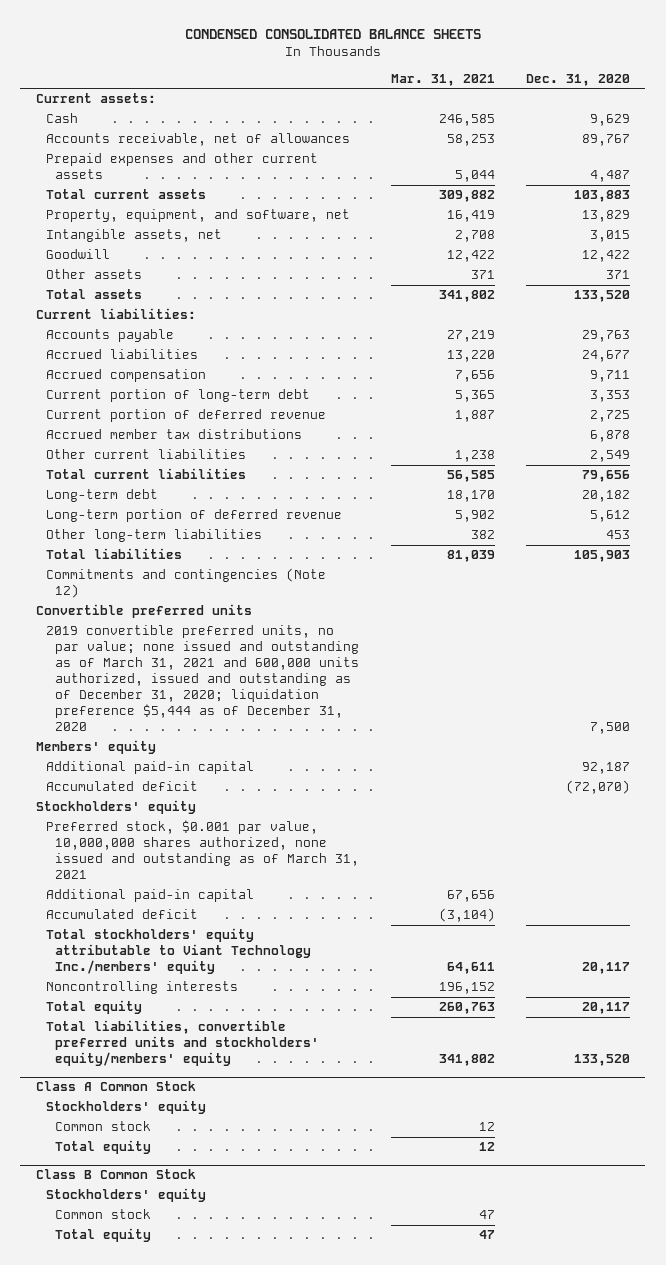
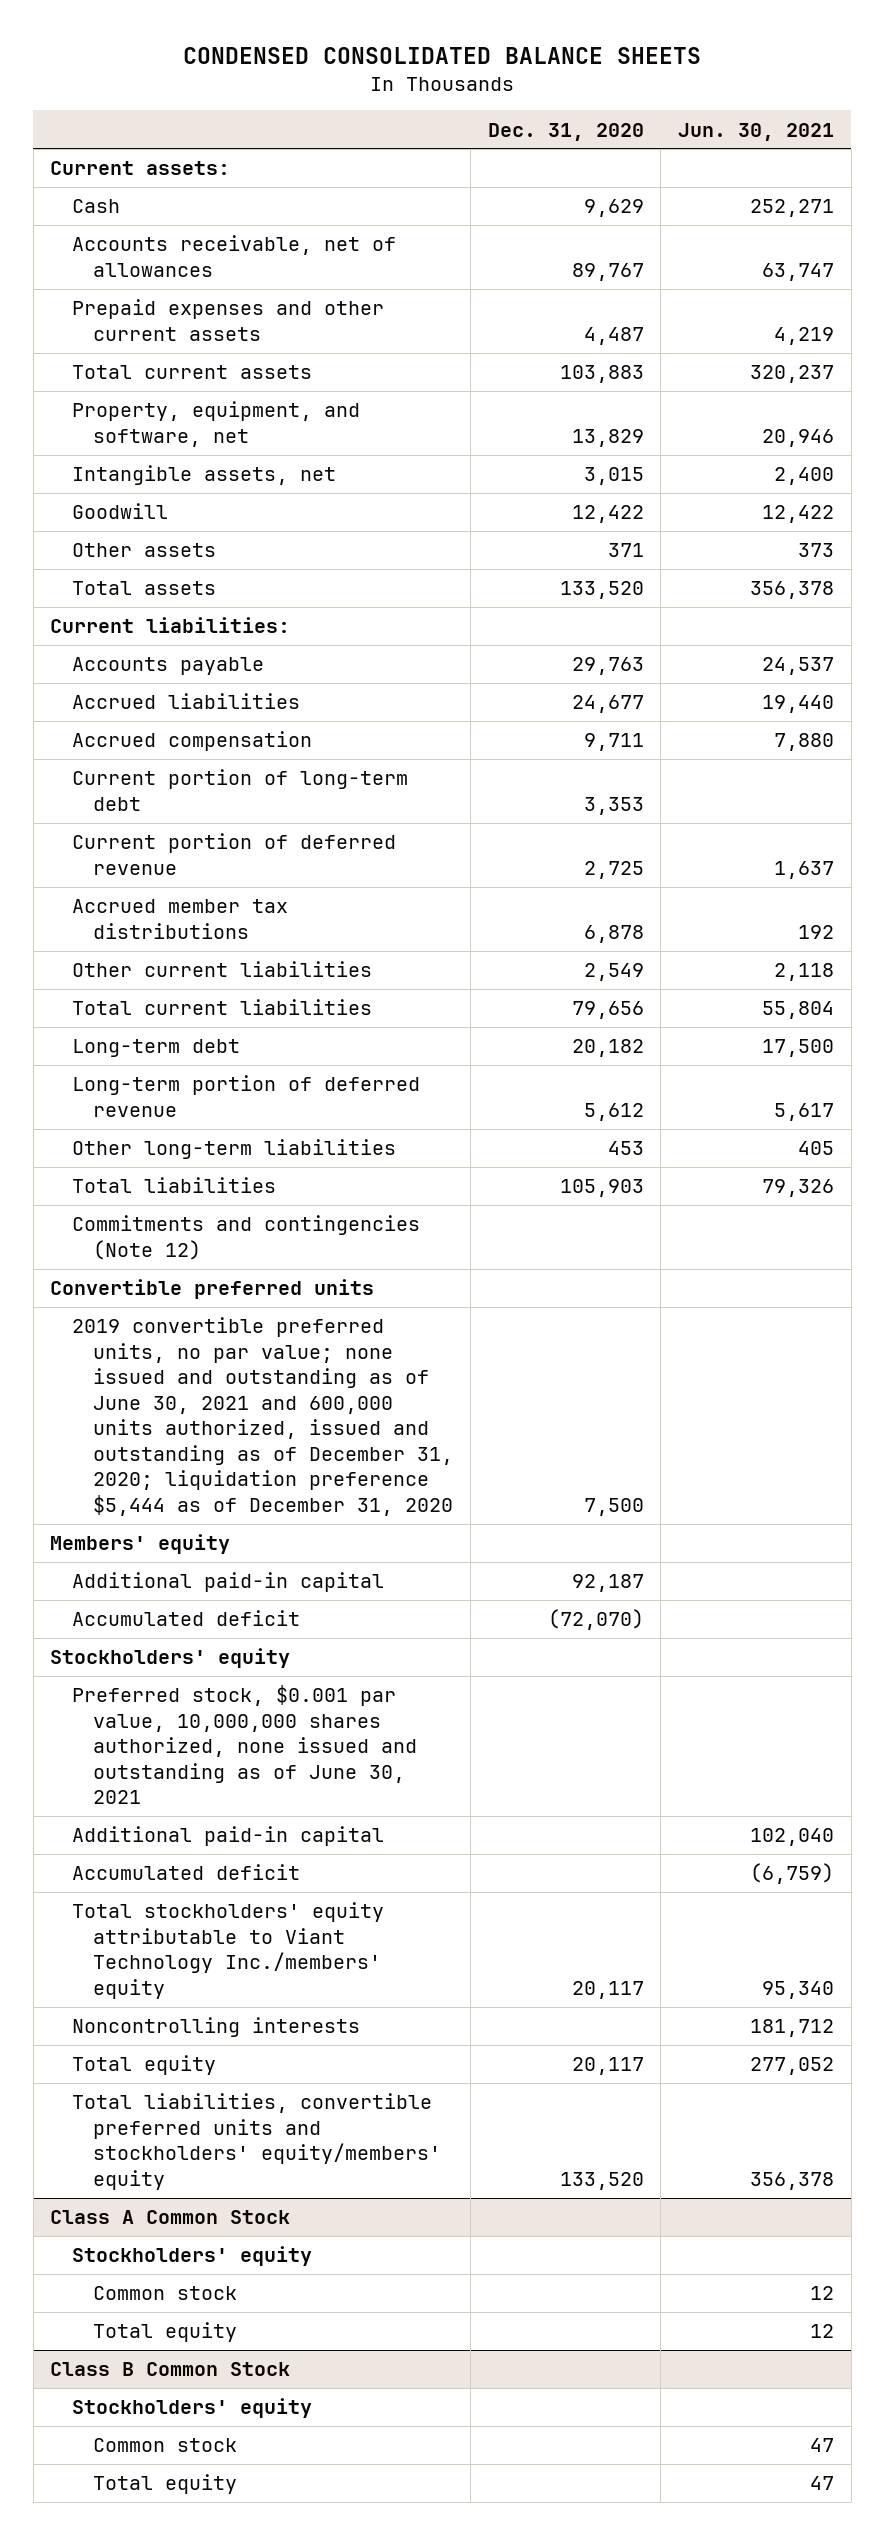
- | Mar. 31, 2021 | Dec. 31, 2020
+ | Dec. 31, 2020 | Jun. 30, 2021
- 2019 convertible preferred units, no par value; none issued and outstanding as of March 31, 2021 and 600,000 units authorized, issued and outstanding as of December 31, 2020; liquidation preference $5,444 as of December 31, 2020 | | 7,500
+ 2019 convertible preferred units, no par value; none issued and outstanding as of June 30, 2021 and 600,000 units authorized, issued and outstanding as of December 31, 2020; liquidation preference $5,444 as of December 31, 2020 | 7,500 |
- Preferred stock, $0.001 par value, 10,000,000 shares authorized, none issued and outstanding as of March 31, 2021
+ Preferred stock, $0.001 par value, 10,000,000 shares authorized, none issued and outstanding as of June 30, 2021

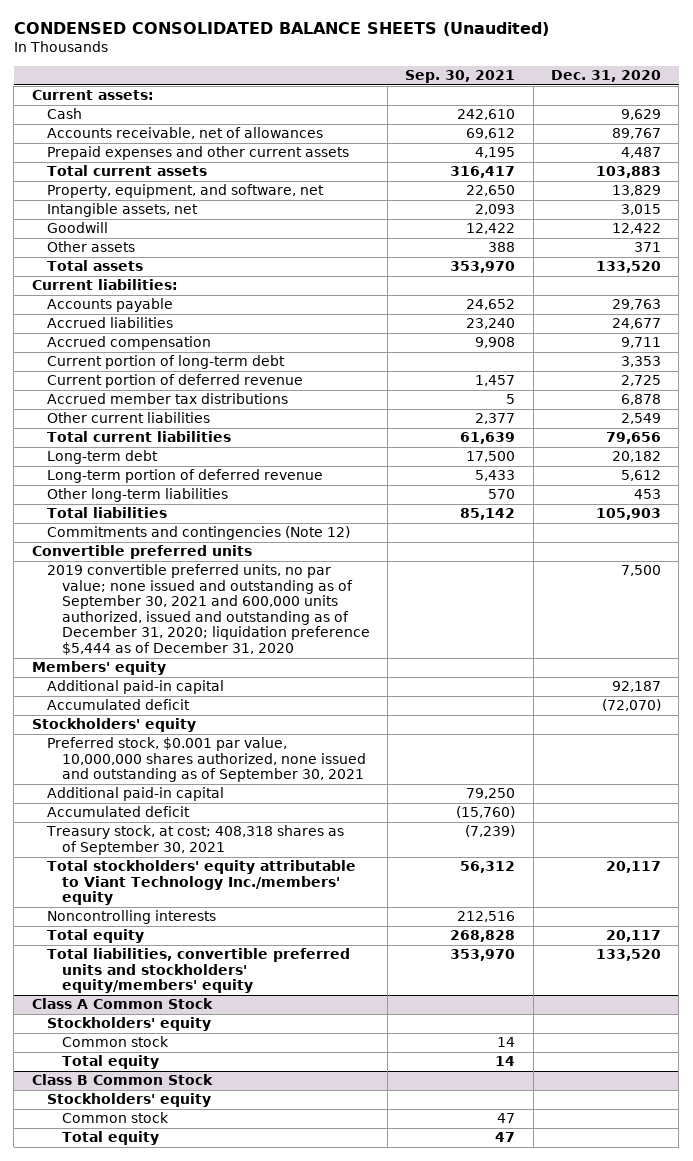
- CONDENSED CONSOLIDATED BALANCE SHEETS
+ CONDENSED CONSOLIDATED BALANCE SHEETS (Unaudited)
- | Dec. 31, 2020 | Jun. 30, 2021
+ | Sep. 30, 2021 | Dec. 31, 2020
- 2019 convertible preferred units, no par value; none issued and outstanding as of June 30, 2021 and 600,000 units authorized, issued and outstanding as of December 31, 2020; liquidation preference $5,444 as of December 31, 2020 | 7,500 |
+ 2019 convertible preferred units, no par value; none issued and outstanding as of September 30, 2021 and 600,000 units authorized, issued and outstanding as of December 31, 2020; liquidation preference $5,444 as of December 31, 2020 | | 7,500
- Preferred stock, $0.001 par value, 10,000,000 shares authorized, none issued and outstanding as of June 30, 2021
+ Preferred stock, $0.001 par value, 10,000,000 shares authorized, none issued and outstanding as of September 30, 2021
+ Treasury stock, at cost; 408,318 shares as of September 30, 2021 | (7,239) |

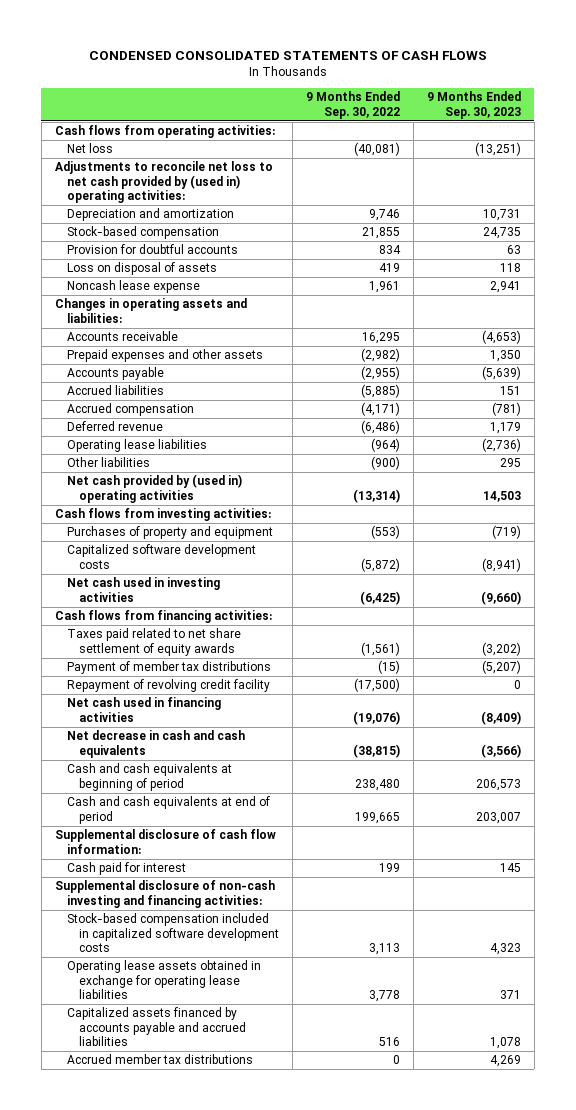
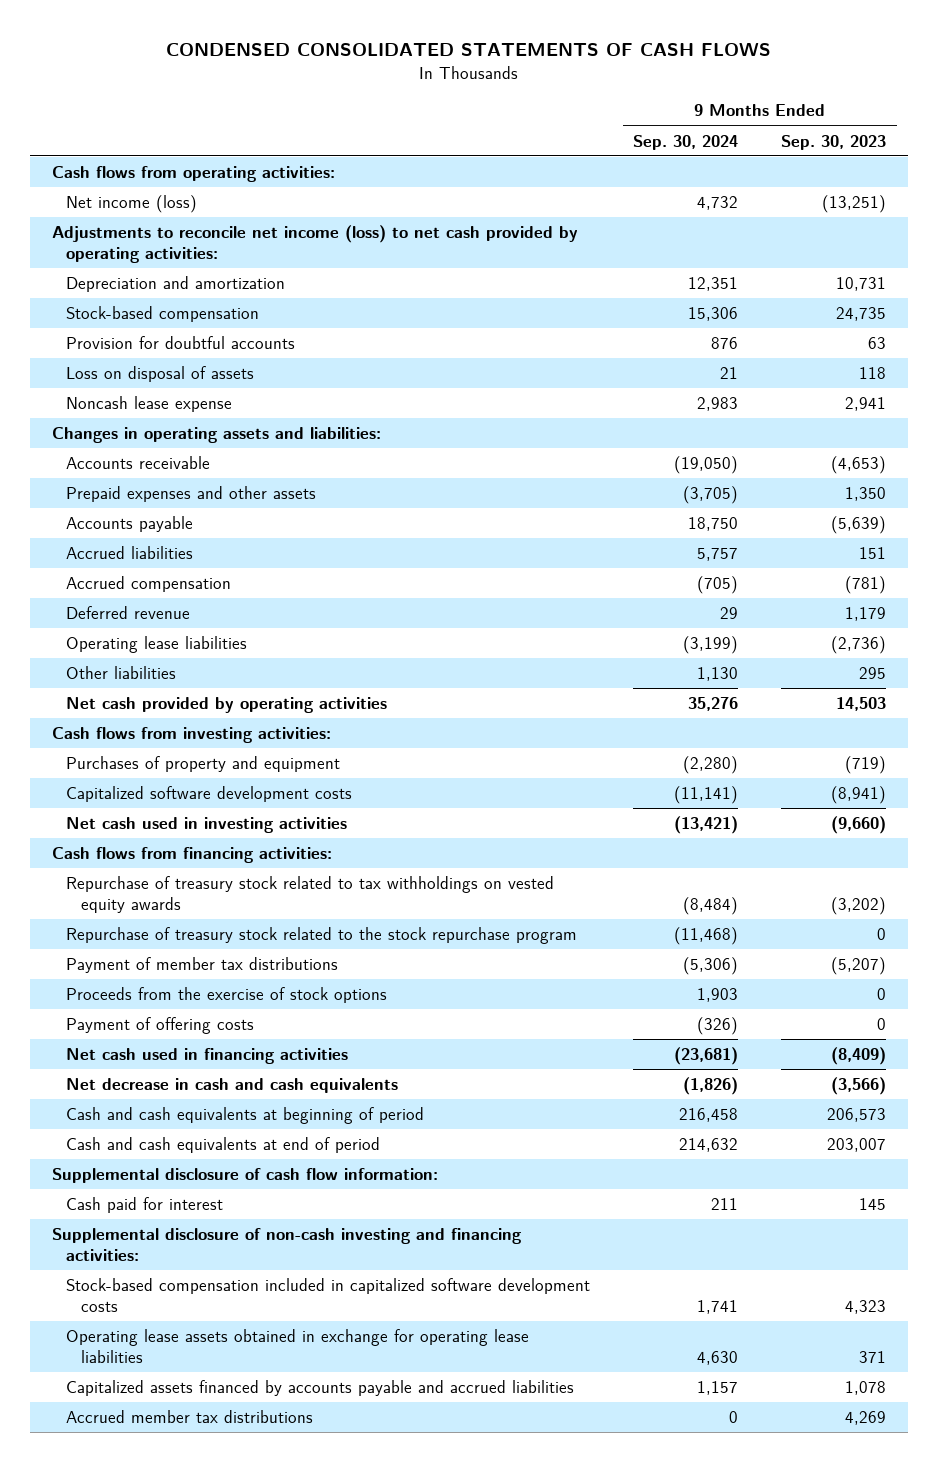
- | 9 Months Ended Sep. 30, 2022 | 9 Months Ended Sep. 30, 2023
+ | 9 Months Ended Sep. 30, 2024 | 9 Months Ended Sep. 30, 2023
- Net loss | (40,081) | (13,251)
- Adjustments to reconcile net loss to net cash provided by (used in) operating activities:
+ Net income (loss) | 4,732 | (13,251)
+ Adjustments to reconcile net income (loss) to net cash provided by operating activities:
- Net cash provided by (used in) operating activities | (13,314) | 14,503
+ Net cash provided by operating activities | 35,276 | 14,503
- Taxes paid related to net share settlement of equity awards | (1,561) | (3,202)
+ Repurchase of treasury stock related to tax withholdings on vested equity awards | (8,484) | (3,202)
+ Repurchase of treasury stock related to the stock repurchase program | (11,468) | 0
- Repayment of revolving credit facility | (17,500) | 0
+ Proceeds from the exercise of stock options | 1,903 | 0
+ Payment of offering costs | (326) | 0

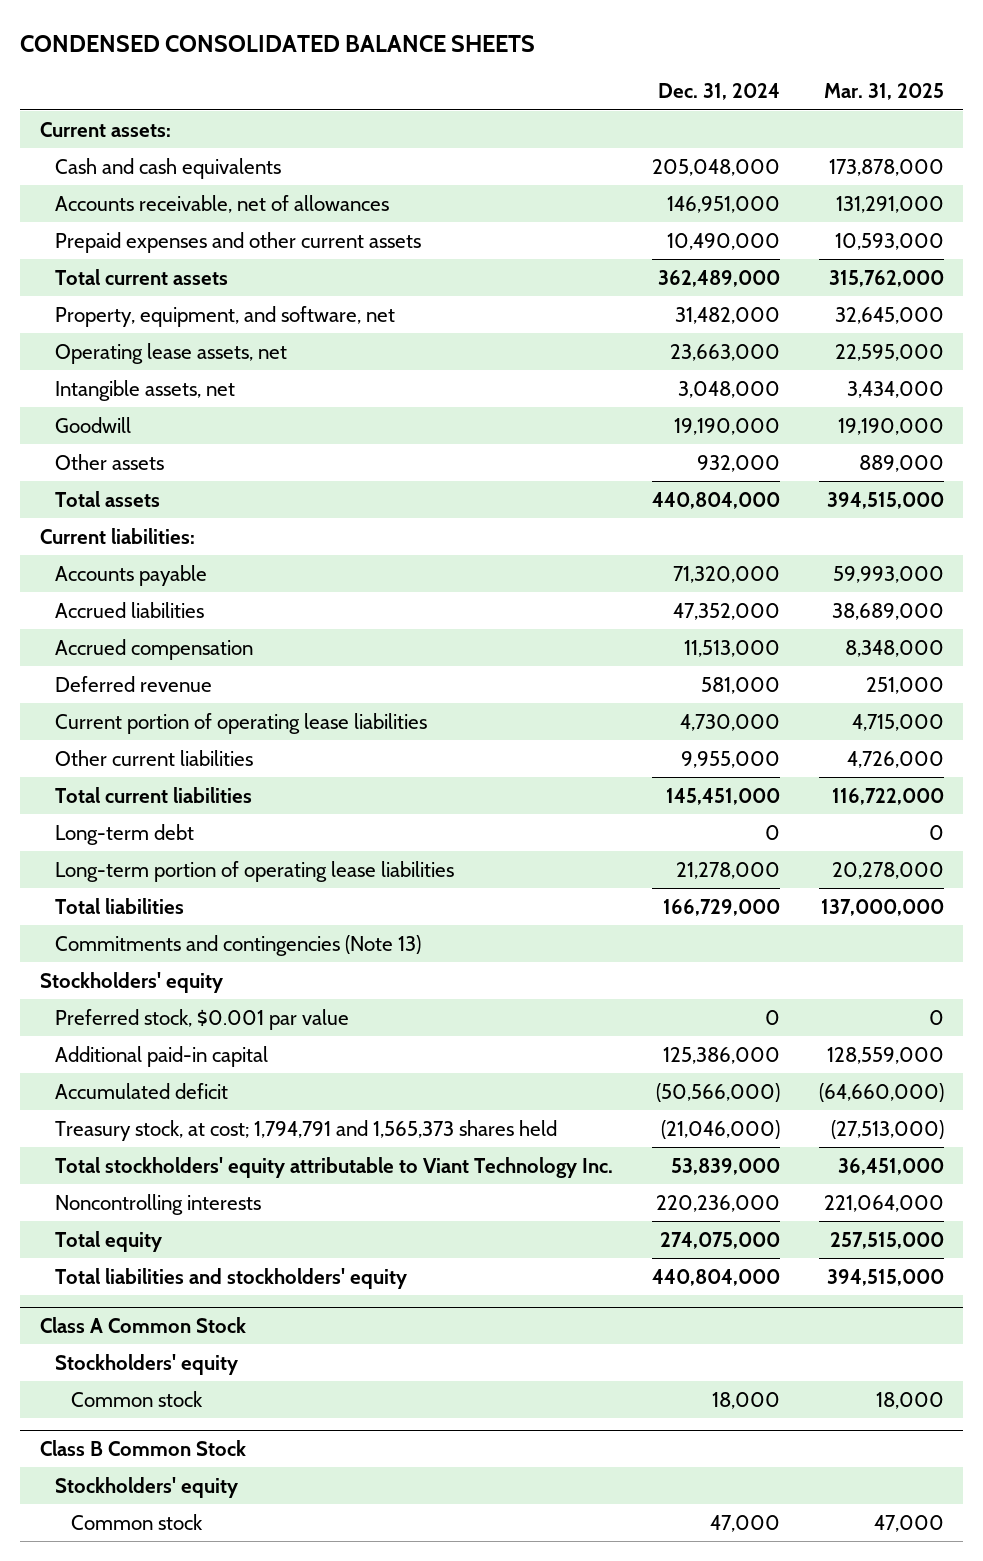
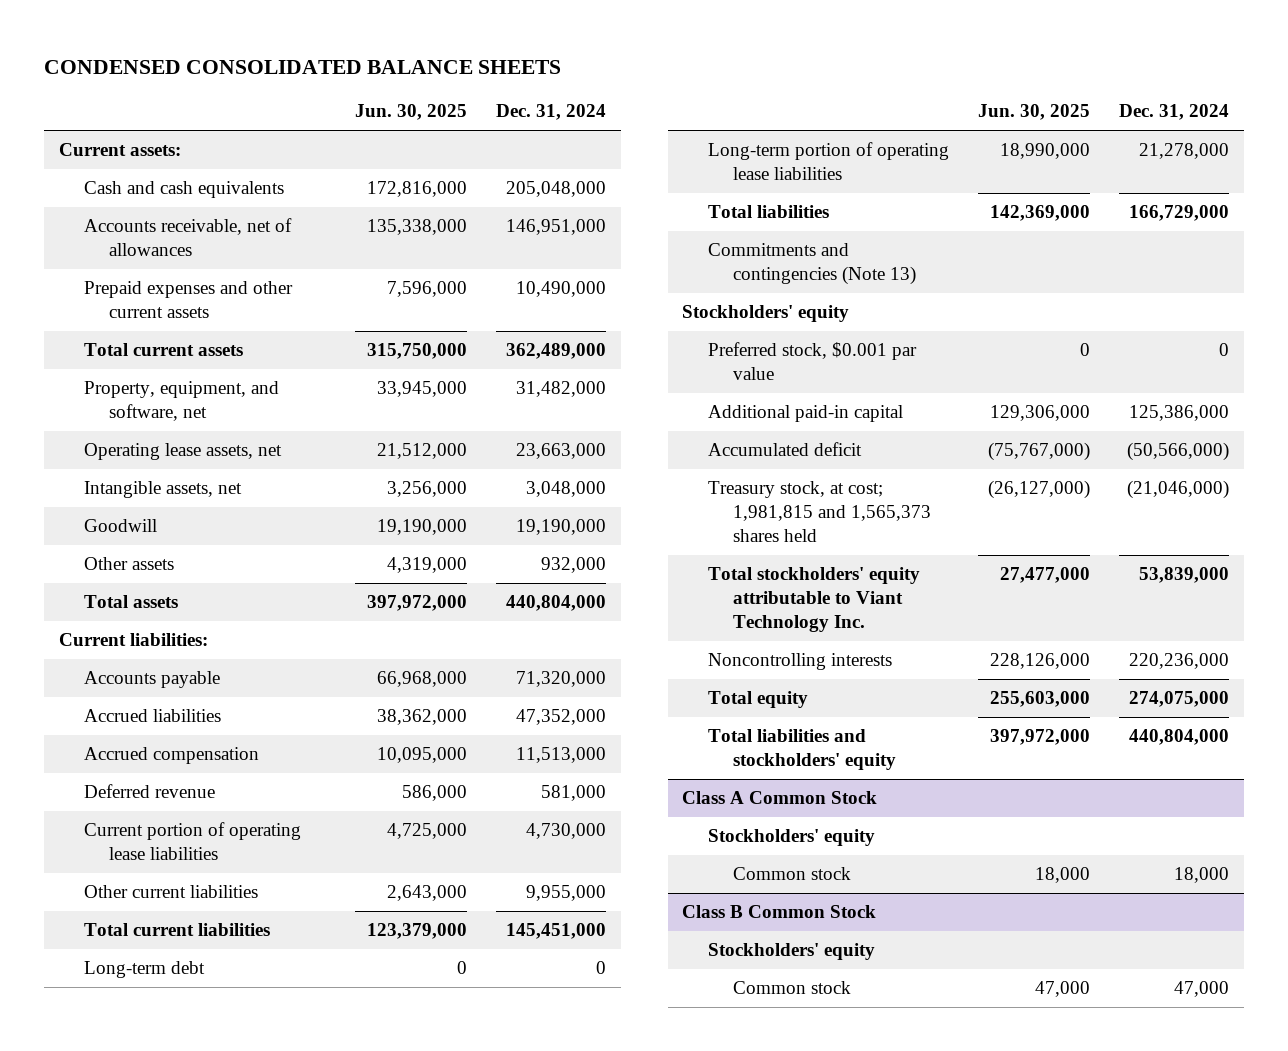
- | Dec. 31, 2024 | Mar. 31, 2025
+ | Jun. 30, 2025 | Dec. 31, 2024
- Treasury stock, at cost; 1,794,791 and 1,565,373 shares held | (21,046,000) | (27,513,000)
+ Treasury stock, at cost; 1,981,815 and 1,565,373 shares held | (26,127,000) | (21,046,000)

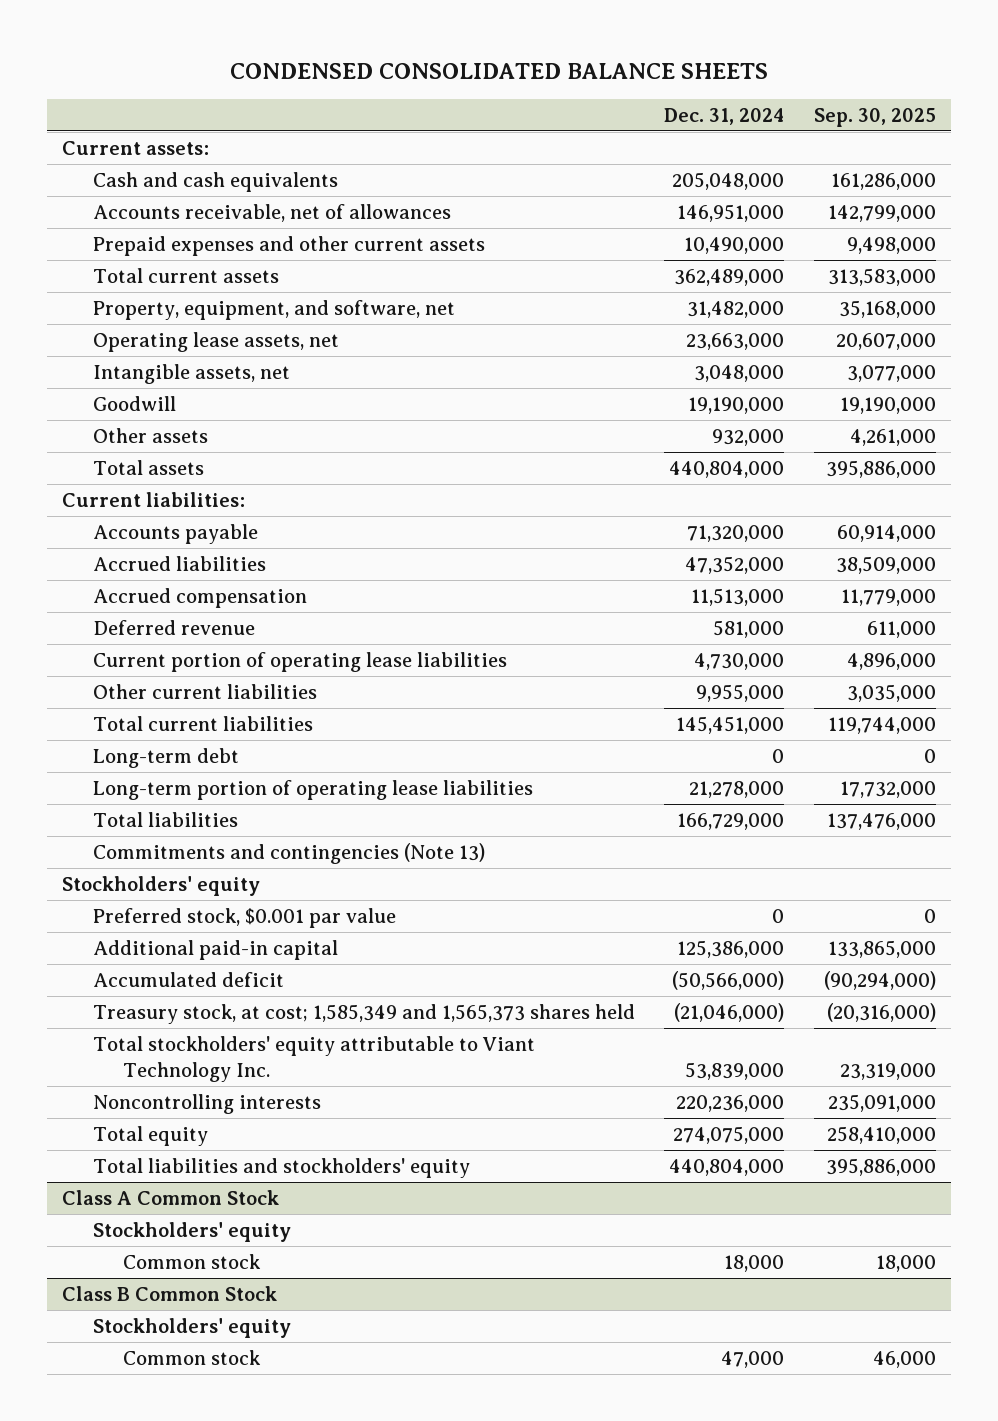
- | Jun. 30, 2025 | Dec. 31, 2024
+ | Dec. 31, 2024 | Sep. 30, 2025
- Treasury stock, at cost; 1,981,815 and 1,565,373 shares held | (26,127,000) | (21,046,000)
+ Treasury stock, at cost; 1,585,349 and 1,565,373 shares held | (21,046,000) | (20,316,000)

